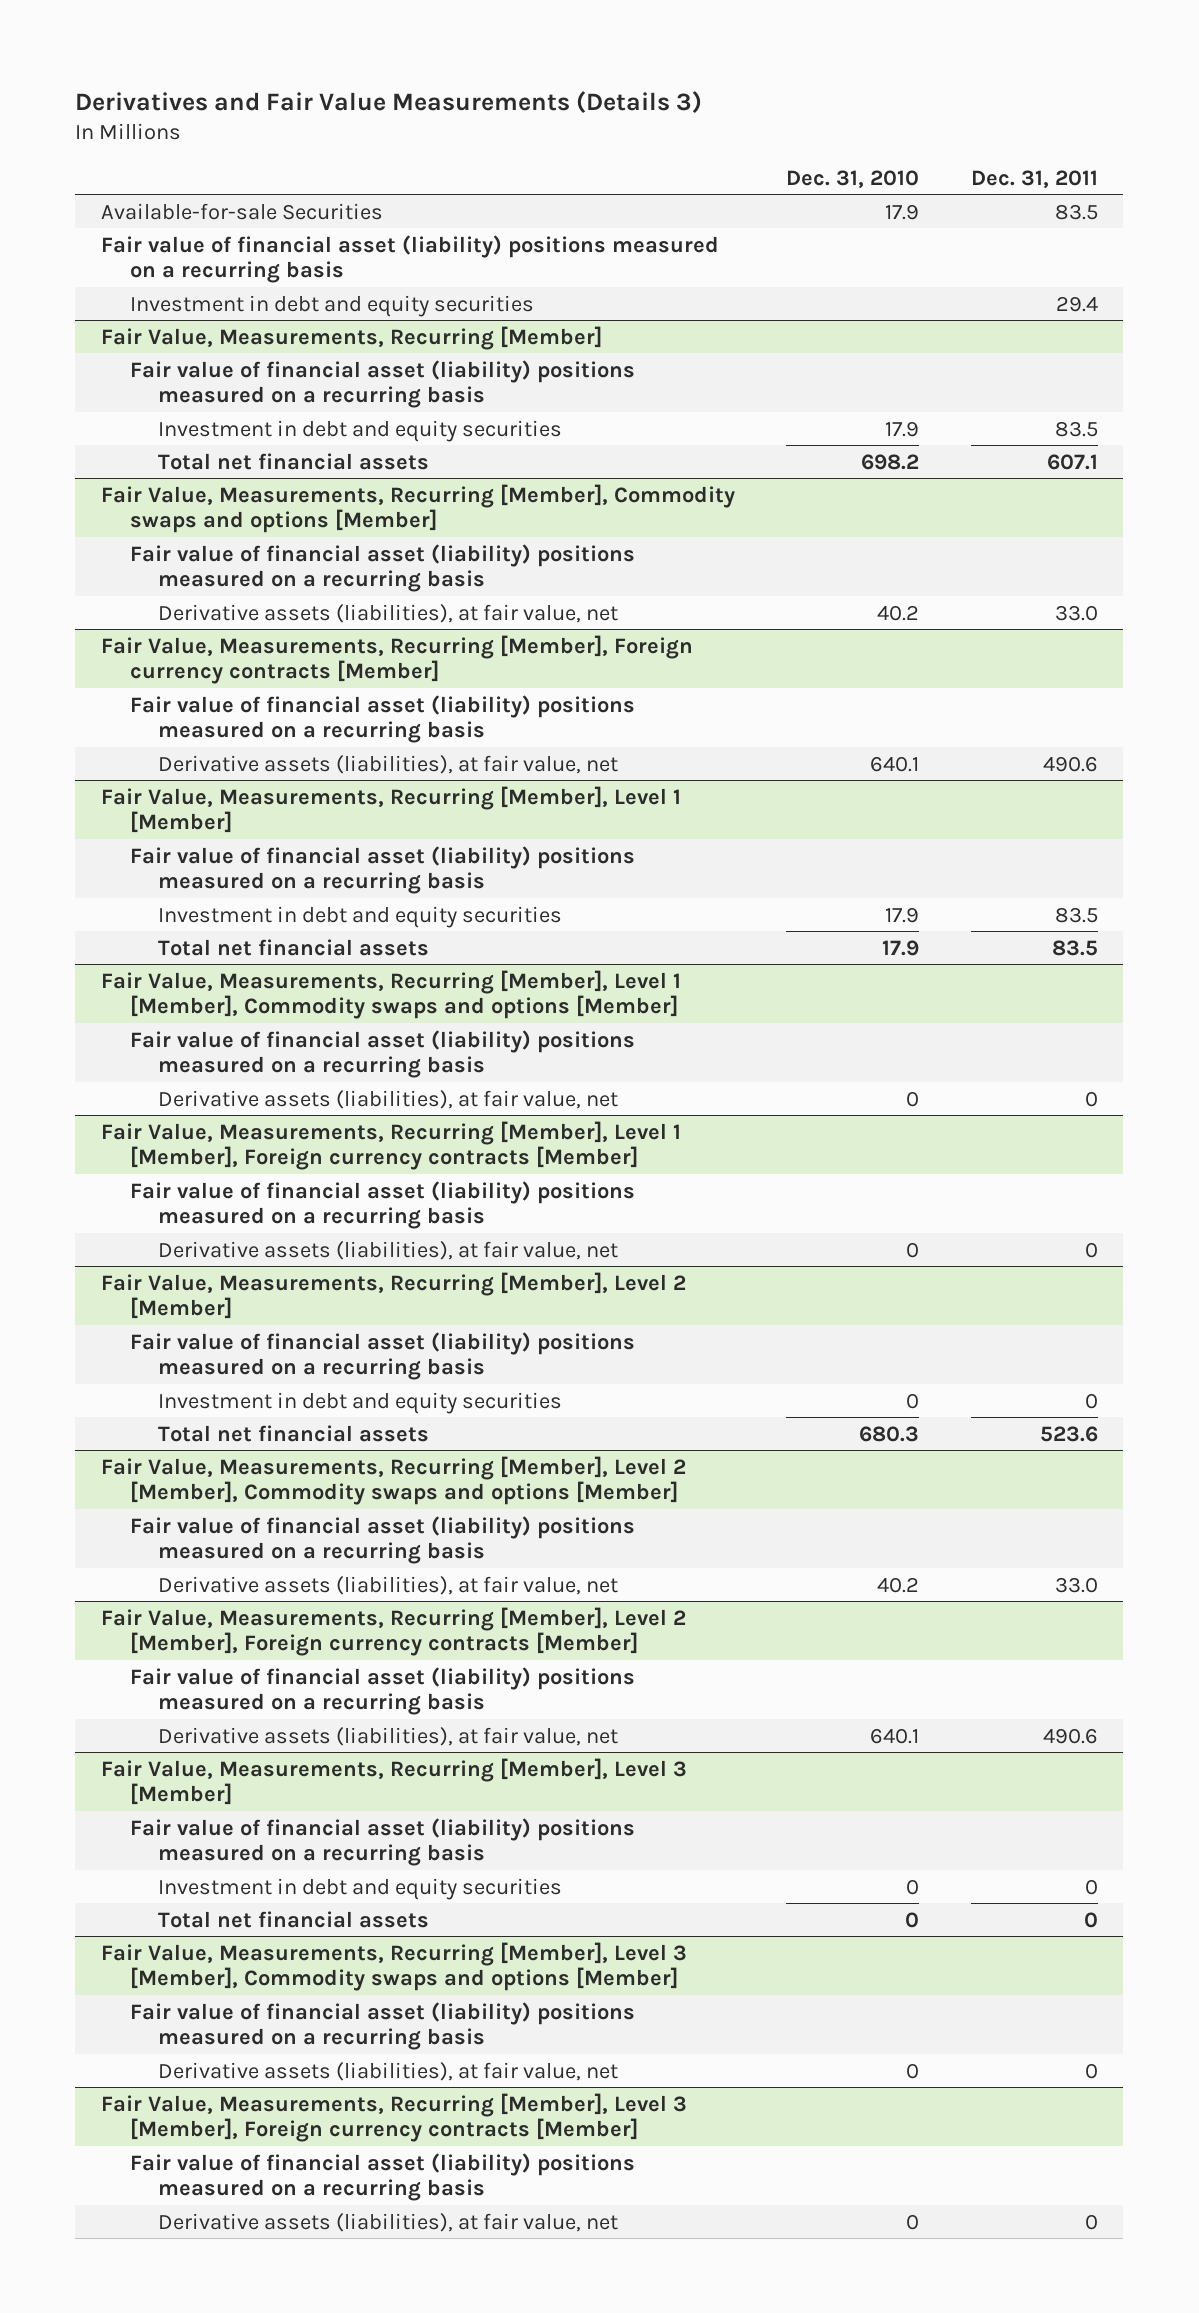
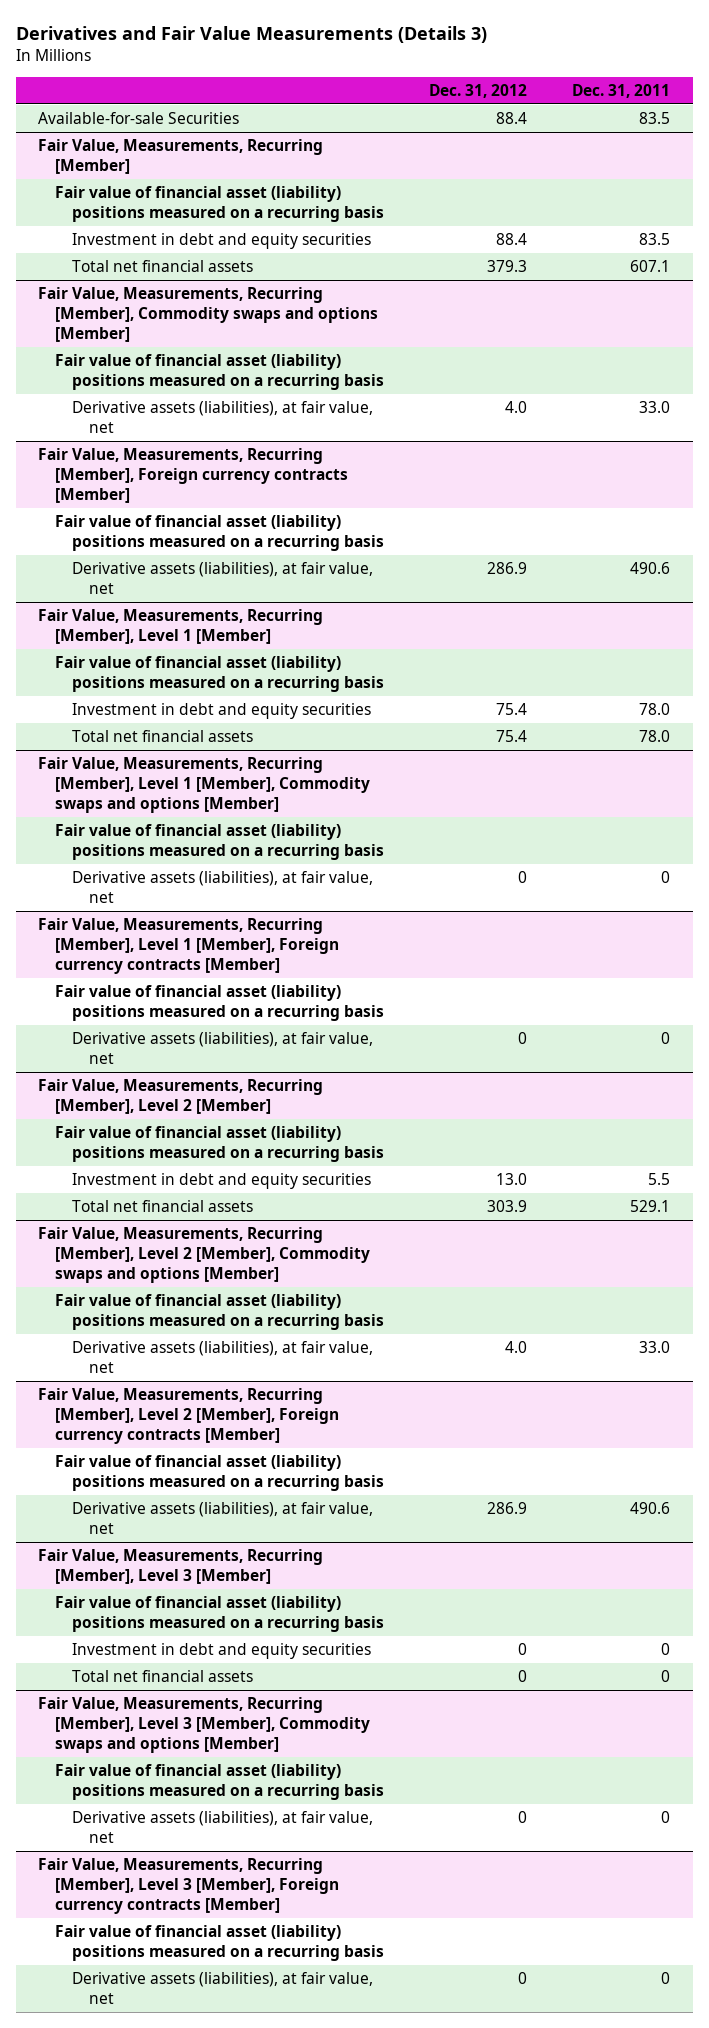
- | Dec. 31, 2010 | Dec. 31, 2011
+ | Dec. 31, 2012 | Dec. 31, 2011
- Fair value of financial asset (liability) positions measured on a recurring basis
- Investment in debt and equity securities | | 29.4
@ Fair Value, Measurements, Recurring [Member], Level 1 [Member]
- Investment in debt and equity securities | 17.9 | 83.5
- Total net financial assets | 17.9 | 83.5
+ Investment in debt and equity securities | 75.4 | 78.0
+ Total net financial assets | 75.4 | 78.0
@ Fair Value, Measurements, Recurring [Member], Level 2 [Member]
- Investment in debt and equity securities | 0 | 0
- Total net financial assets | 680.3 | 523.6
+ Investment in debt and equity securities | 13.0 | 5.5
+ Total net financial assets | 303.9 | 529.1

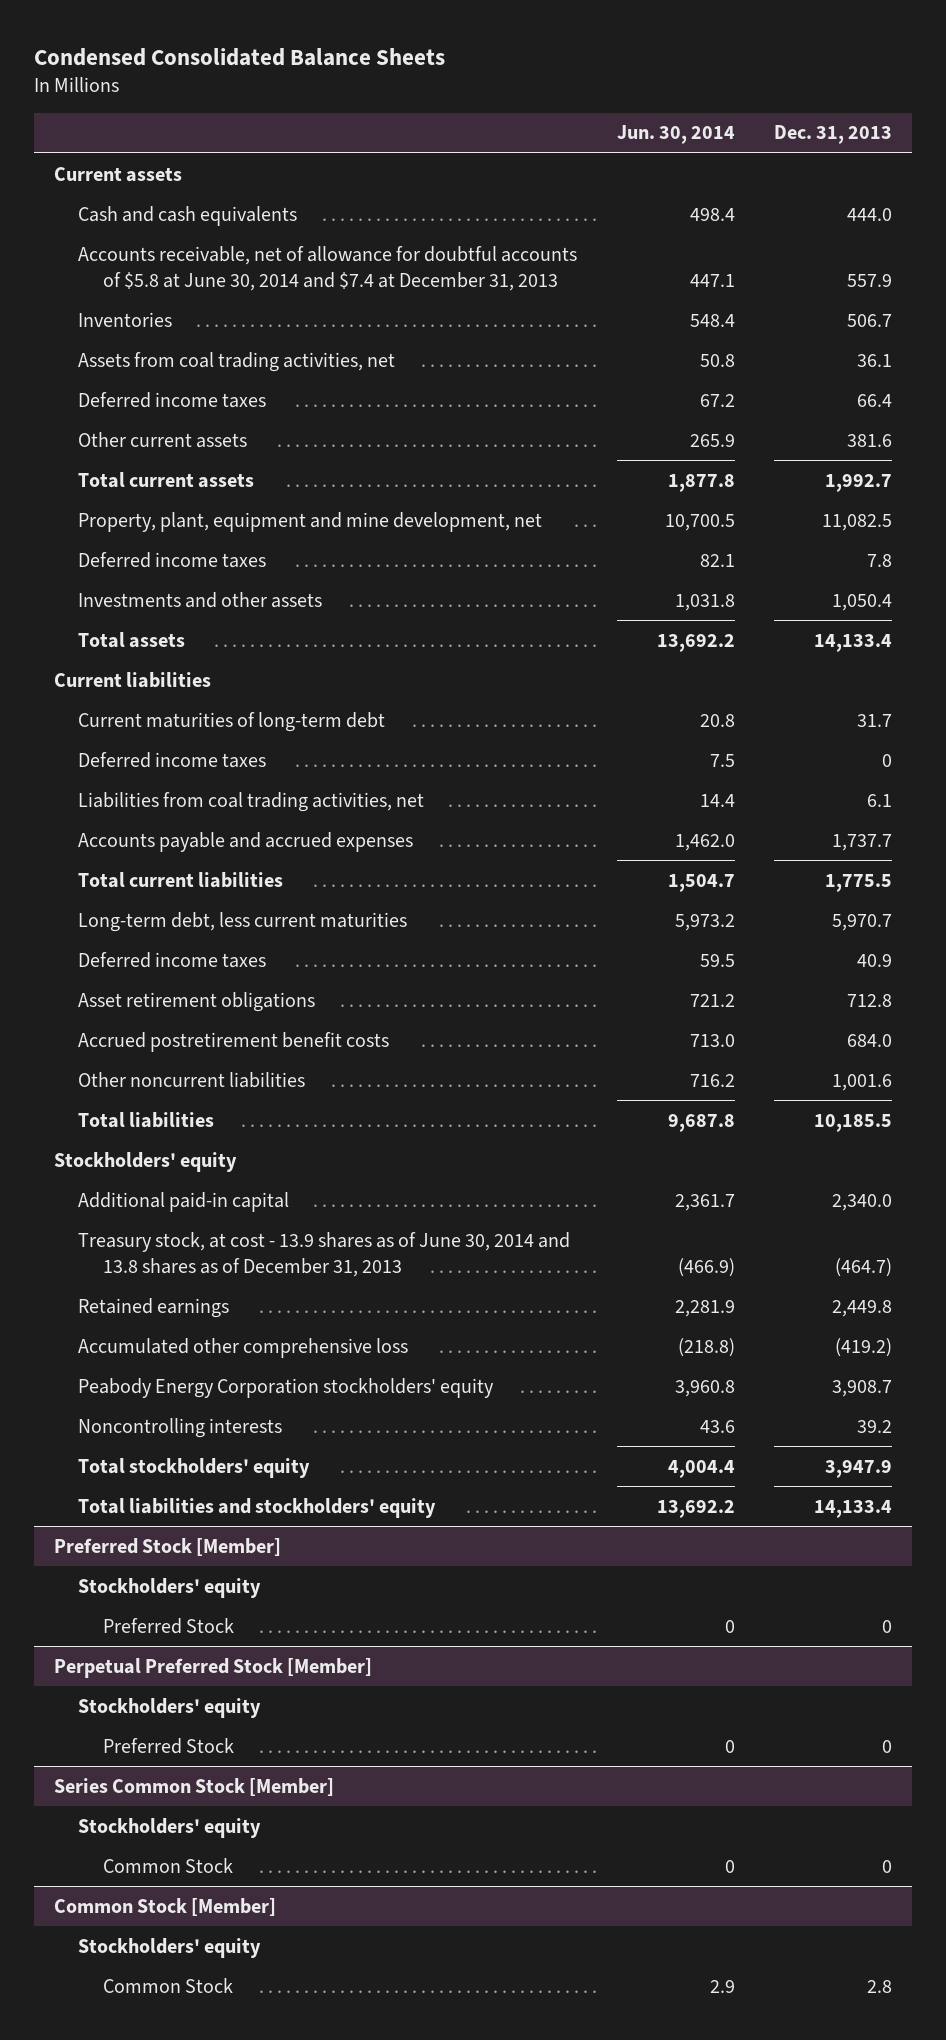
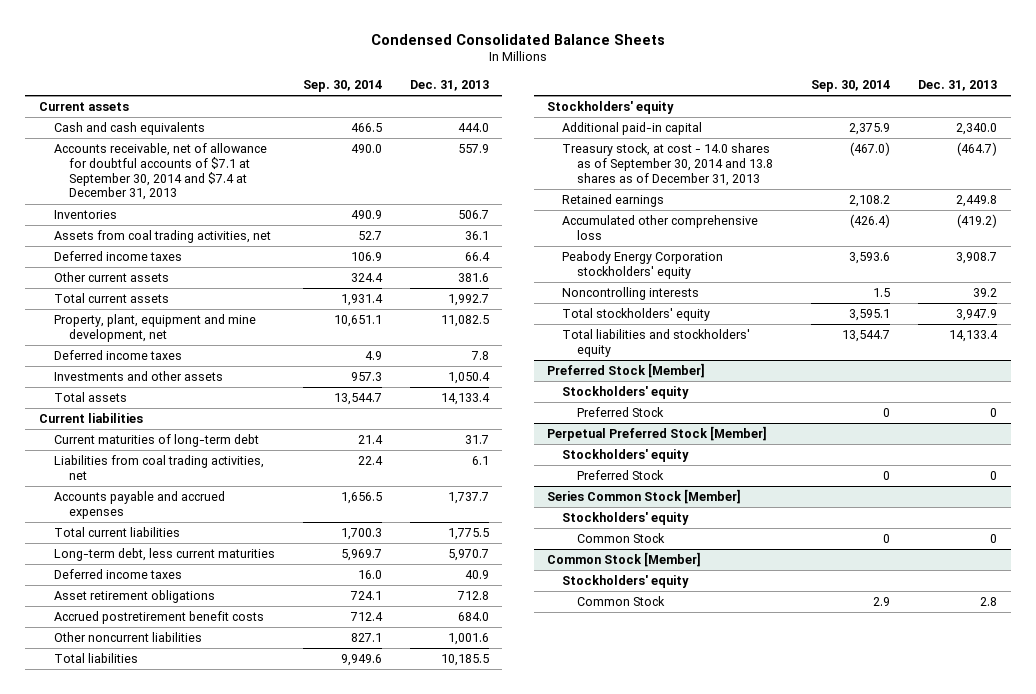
- | Jun. 30, 2014 | Dec. 31, 2013
+ | Sep. 30, 2014 | Dec. 31, 2013
- Accounts receivable, net of allowance for doubtful accounts of $5.8 at June 30, 2014 and $7.4 at December 31, 2013 | 447.1 | 557.9
+ Accounts receivable, net of allowance for doubtful accounts of $7.1 at September 30, 2014 and $7.4 at December 31, 2013 | 490.0 | 557.9
- Deferred income taxes | 7.5 | 0
- Treasury stock, at cost - 13.9 shares as of June 30, 2014 and 13.8 shares as of December 31, 2013 | (466.9) | (464.7)
+ Treasury stock, at cost - 14.0 shares as of September 30, 2014 and 13.8 shares as of December 31, 2013 | (467.0) | (464.7)

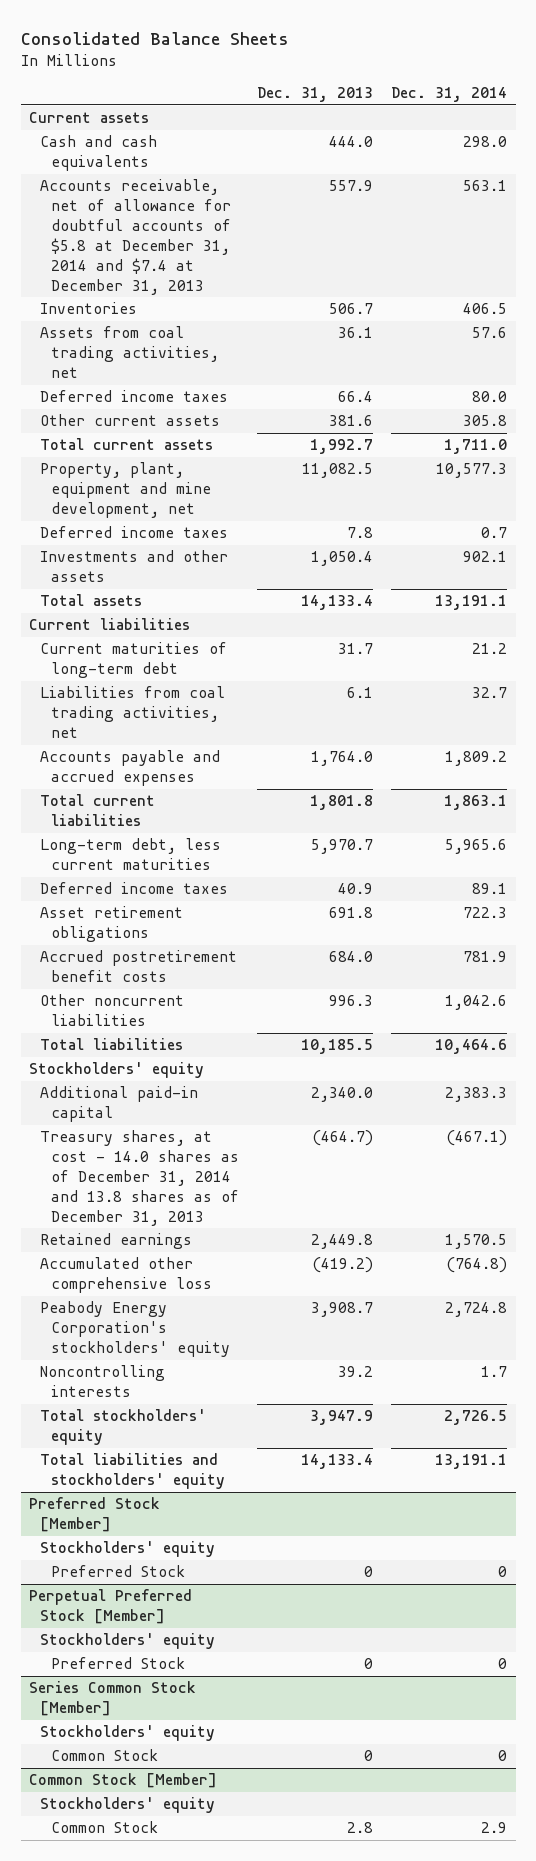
- Condensed Consolidated Balance Sheets
+ Consolidated Balance Sheets
- | Sep. 30, 2014 | Dec. 31, 2013
+ | Dec. 31, 2013 | Dec. 31, 2014
- Accounts receivable, net of allowance for doubtful accounts of $7.1 at September 30, 2014 and $7.4 at December 31, 2013 | 490.0 | 557.9
+ Accounts receivable, net of allowance for doubtful accounts of $5.8 at December 31, 2014 and $7.4 at December 31, 2013 | 557.9 | 563.1
- Accounts payable and accrued expenses | 1,656.5 | 1,737.7
- Total current liabilities | 1,700.3 | 1,775.5
+ Accounts payable and accrued expenses | 1,764.0 | 1,809.2
+ Total current liabilities | 1,801.8 | 1,863.1
- Asset retirement obligations | 724.1 | 712.8
+ Asset retirement obligations | 691.8 | 722.3
- Other noncurrent liabilities | 827.1 | 1,001.6
+ Other noncurrent liabilities | 996.3 | 1,042.6
- Treasury stock, at cost - 14.0 shares as of September 30, 2014 and 13.8 shares as of December 31, 2013 | (467.0) | (464.7)
+ Treasury shares, at cost - 14.0 shares as of December 31, 2014 and 13.8 shares as of December 31, 2013 | (464.7) | (467.1)
- Peabody Energy Corporation stockholders' equity | 3,593.6 | 3,908.7
+ Peabody Energy Corporation's stockholders' equity | 3,908.7 | 2,724.8

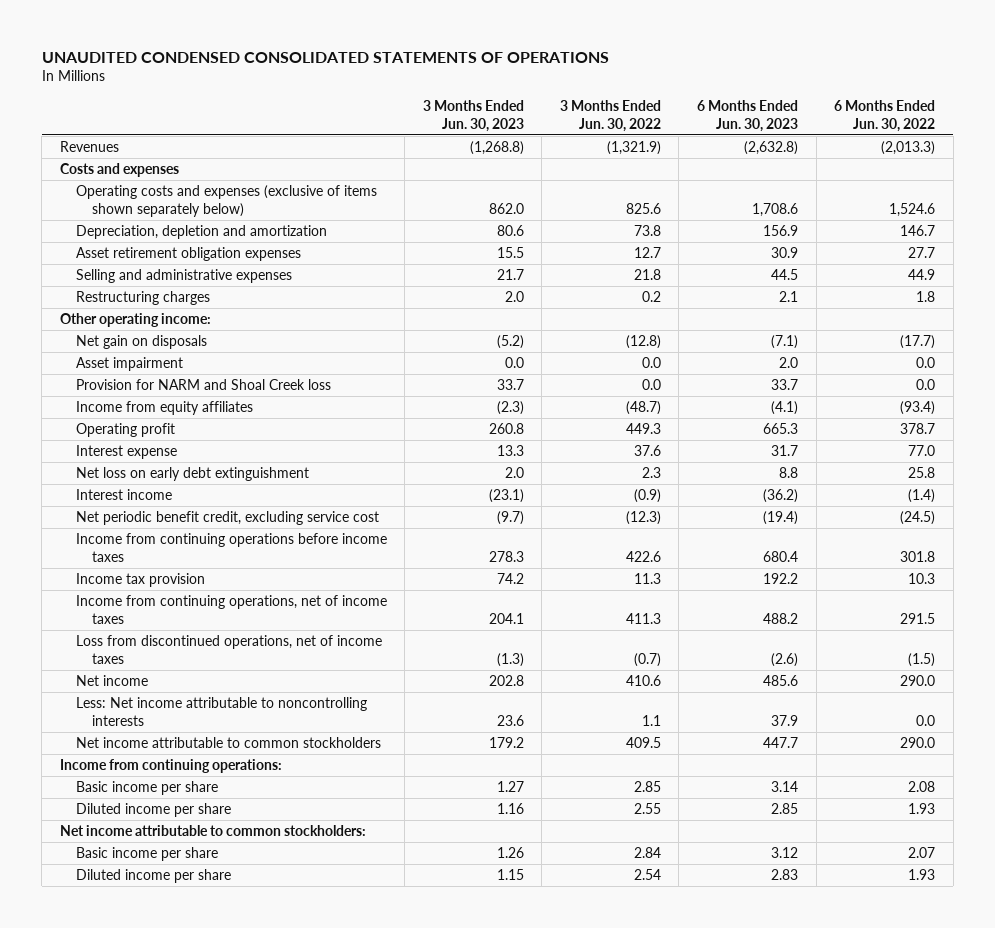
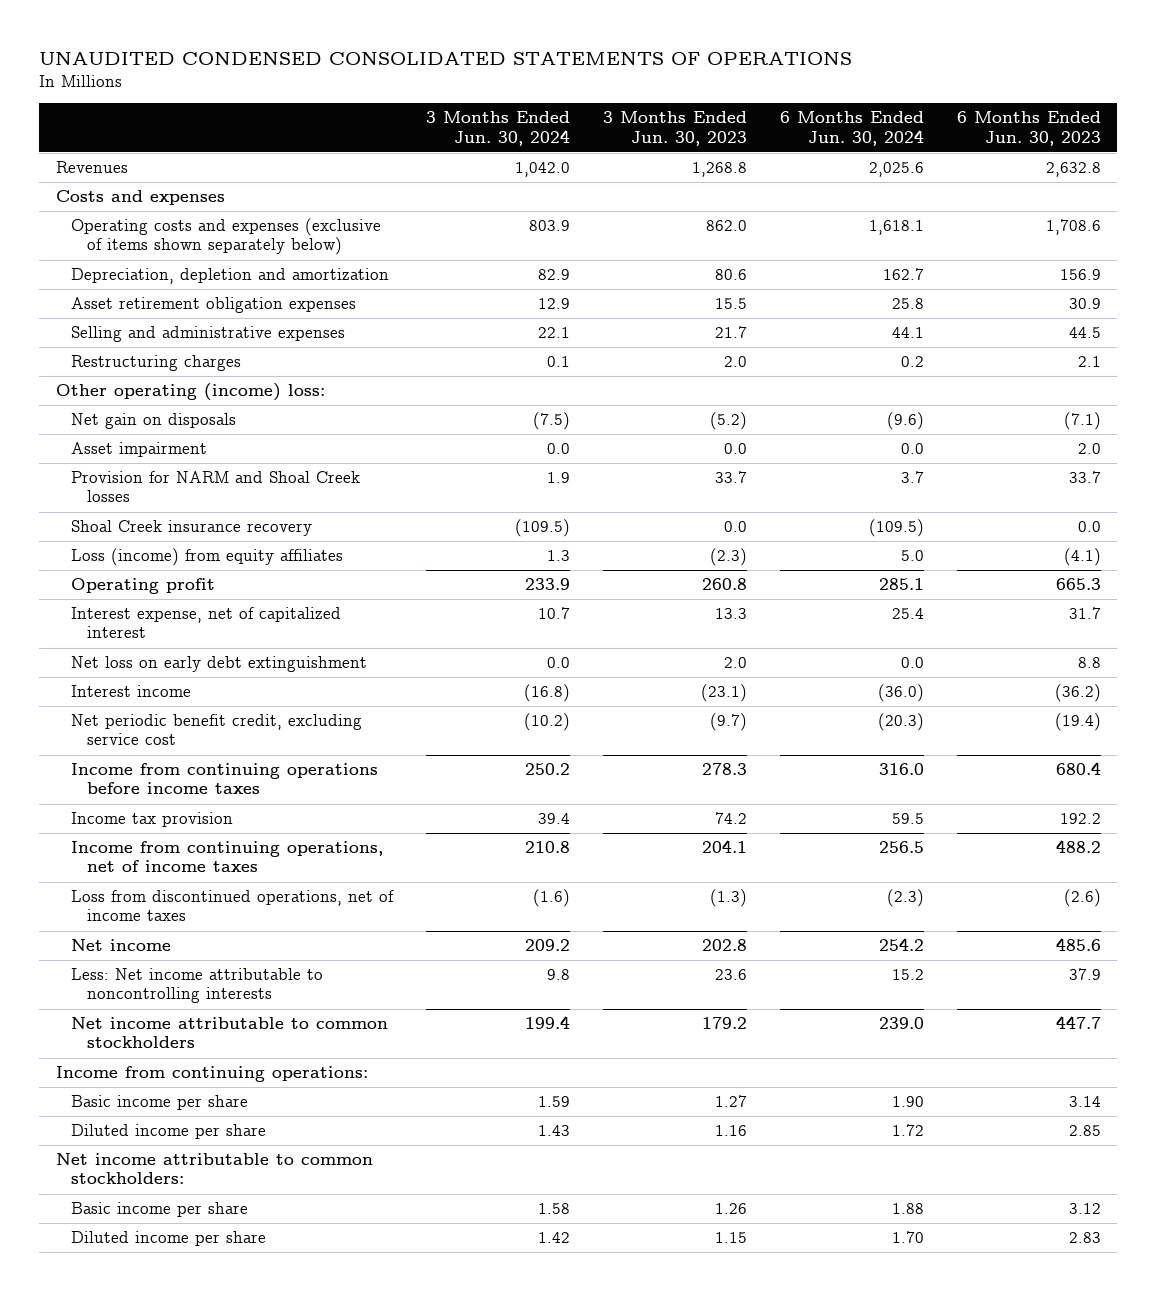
- | 3 Months Ended Jun. 30, 2023 | 3 Months Ended Jun. 30, 2022 | 6 Months Ended Jun. 30, 2023 | 6 Months Ended Jun. 30, 2022
+ | 3 Months Ended Jun. 30, 2024 | 3 Months Ended Jun. 30, 2023 | 6 Months Ended Jun. 30, 2024 | 6 Months Ended Jun. 30, 2023
- Revenues | (1,268.8) | (1,321.9) | (2,632.8) | (2,013.3)
+ Revenues | 1,042.0 | 1,268.8 | 2,025.6 | 2,632.8
- Other operating income:
+ Other operating (income) loss:
- Provision for NARM and Shoal Creek loss | 33.7 | 0.0 | 33.7 | 0.0
- Income from equity affiliates | (2.3) | (48.7) | (4.1) | (93.4)
+ Provision for NARM and Shoal Creek losses | 1.9 | 33.7 | 3.7 | 33.7
+ Shoal Creek insurance recovery | (109.5) | 0.0 | (109.5) | 0.0
+ Loss (income) from equity affiliates | 1.3 | (2.3) | 5.0 | (4.1)
- Interest expense | 13.3 | 37.6 | 31.7 | 77.0
+ Interest expense, net of capitalized interest | 10.7 | 13.3 | 25.4 | 31.7

